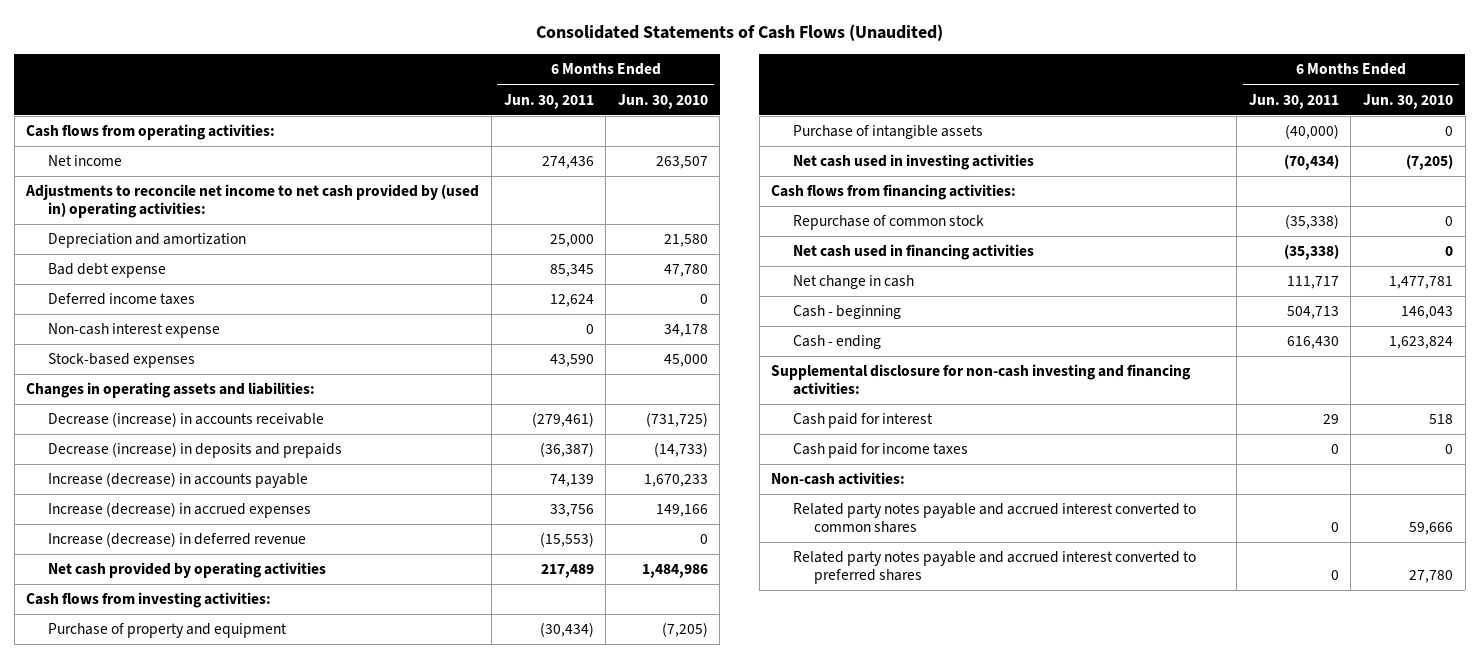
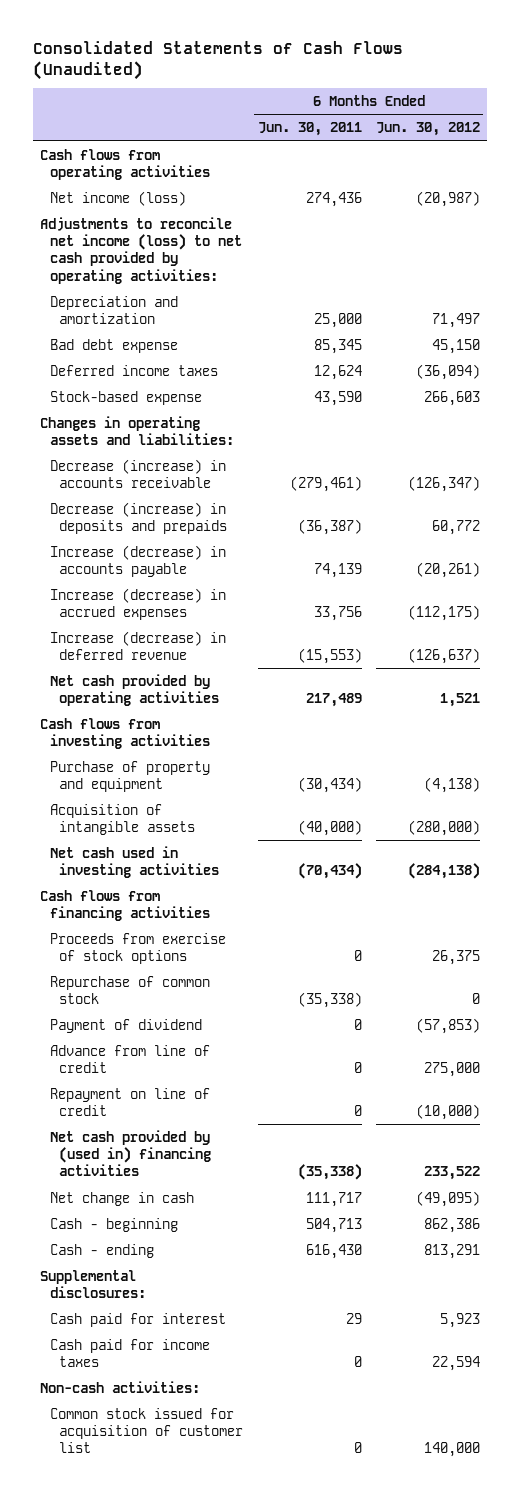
- | 6 Months Ended Jun. 30, 2011 | 6 Months Ended Jun. 30, 2010
+ | 6 Months Ended Jun. 30, 2011 | 6 Months Ended Jun. 30, 2012
- Cash flows from operating activities:
- Net income | 274,436 | 263,507
- Adjustments to reconcile net income to net cash provided by (used in) operating activities:
+ Cash flows from operating activities
+ Net income (loss) | 274,436 | (20,987)
+ Adjustments to reconcile net income (loss) to net cash provided by operating activities:
- Non-cash interest expense | 0 | 34,178
- Stock-based expenses | 43,590 | 45,000
+ Stock-based expense | 43,590 | 266,603
- Cash flows from investing activities:
+ Cash flows from investing activities
- Purchase of intangible assets | (40,000) | 0
+ Acquisition of intangible assets | (40,000) | (280,000)
- Cash flows from financing activities:
+ Cash flows from financing activities
+ Proceeds from exercise of stock options | 0 | 26,375
- Net cash used in financing activities | (35,338) | 0
+ Payment of dividend | 0 | (57,853)
+ Advance from line of credit | 0 | 275,000
+ Repayment on line of credit | 0 | (10,000)
+ Net cash provided by (used in) financing activities | (35,338) | 233,522
- Supplemental disclosure for non-cash investing and financing activities:
+ Supplemental disclosures:
- Related party notes payable and accrued interest converted to common shares | 0 | 59,666
- Related party notes payable and accrued interest converted to preferred shares | 0 | 27,780
+ Common stock issued for acquisition of customer list | 0 | 140,000

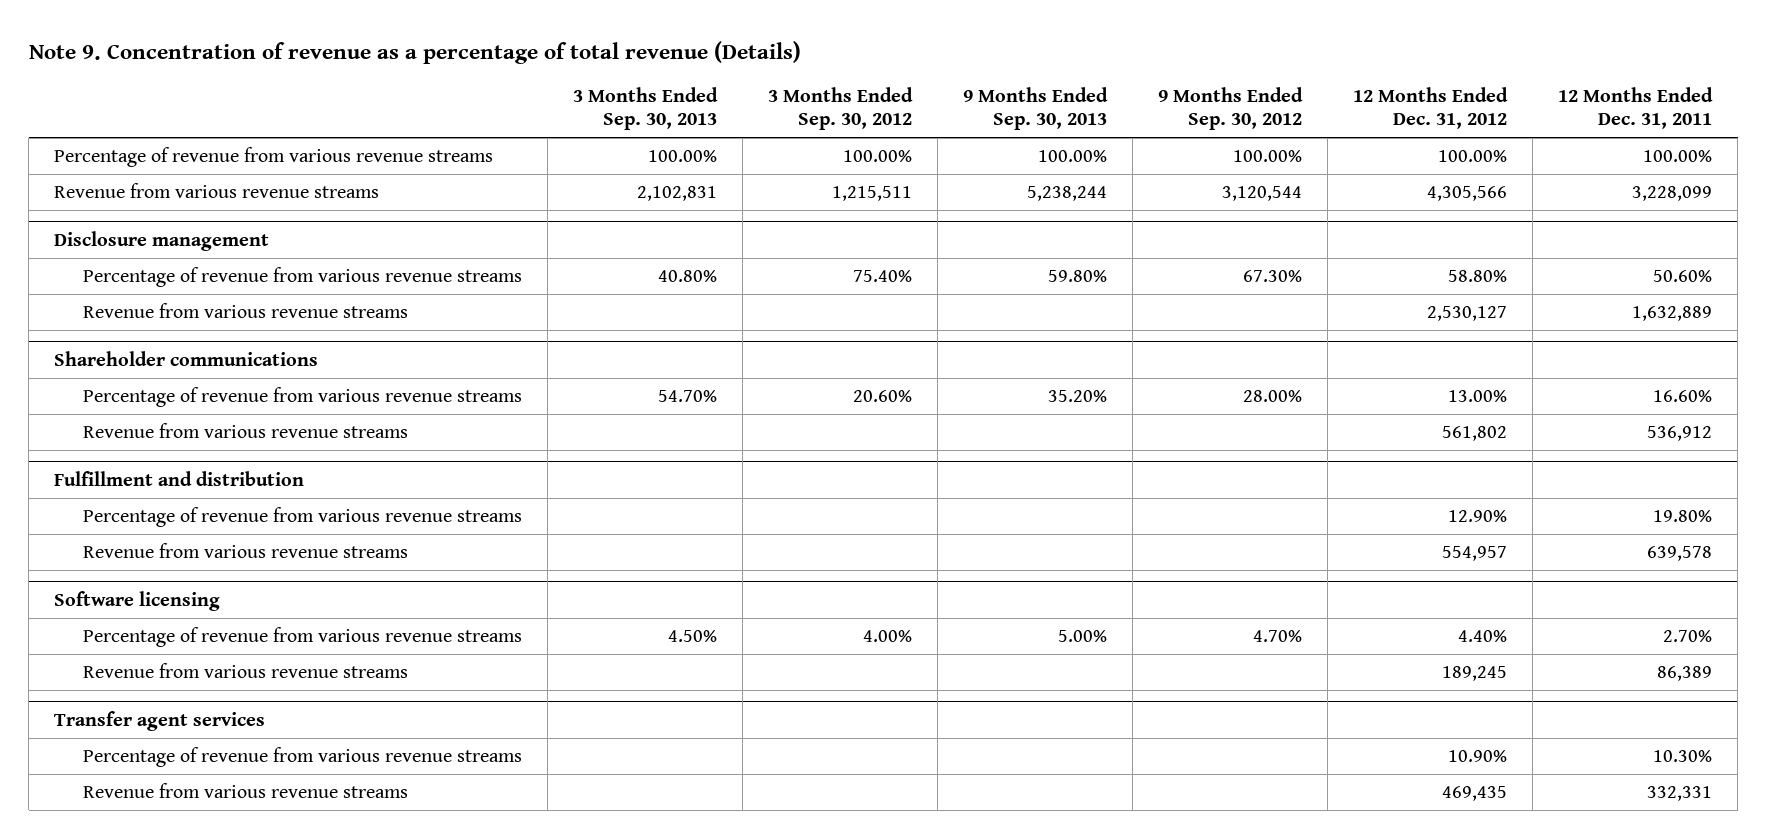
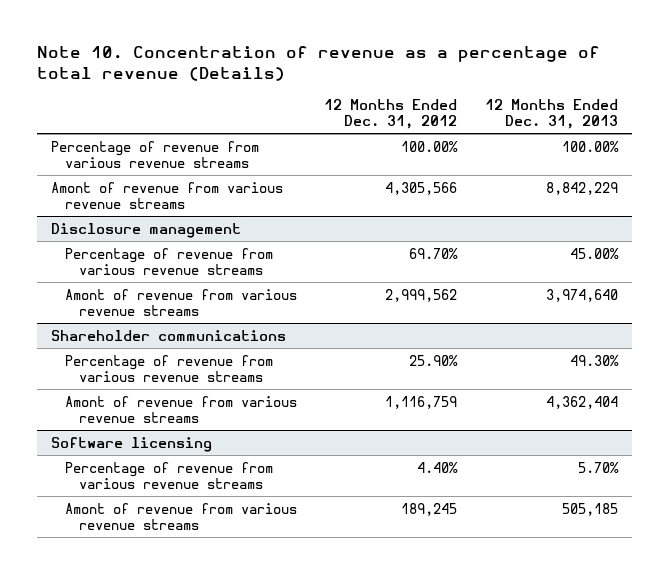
- Note 9. Concentration of revenue as a percentage of total revenue (Details)
+ Note 10. Concentration of revenue as a percentage of total revenue (Details)
- | 3 Months Ended Sep. 30, 2013 | 3 Months Ended Sep. 30, 2012 | 9 Months Ended Sep. 30, 2013 | 9 Months Ended Sep. 30, 2012 | 12 Months Ended Dec. 31, 2012 | 12 Months Ended Dec. 31, 2011
+ | 12 Months Ended Dec. 31, 2012 | 12 Months Ended Dec. 31, 2013
- Revenue from various revenue streams | 2,102,831 | 1,215,511 | 5,238,244 | 3,120,544 | 4,305,566 | 3,228,099
+ Amont of revenue from various revenue streams | 4,305,566 | 8,842,229
@ Disclosure management
- Percentage of revenue from various revenue streams | 40.80% | 75.40% | 59.80% | 67.30% | 58.80% | 50.60%
- Revenue from various revenue streams | | | | | 2,530,127 | 1,632,889
+ Percentage of revenue from various revenue streams | 69.70% | 45.00%
+ Amont of revenue from various revenue streams | 2,999,562 | 3,974,640
@ Shareholder communications
- Percentage of revenue from various revenue streams | 54.70% | 20.60% | 35.20% | 28.00% | 13.00% | 16.60%
- Revenue from various revenue streams | | | | | 561,802 | 536,912
- Fulfillment and distribution
- Percentage of revenue from various revenue streams | | | | | 12.90% | 19.80%
- Revenue from various revenue streams | | | | | 554,957 | 639,578
@ Shareholder communications
+ Percentage of revenue from various revenue streams | 25.90% | 49.30%
+ Amont of revenue from various revenue streams | 1,116,759 | 4,362,404
@ Software licensing
- Revenue from various revenue streams | | | | | 189,245 | 86,389
- Transfer agent services
- Percentage of revenue from various revenue streams | | | | | 10.90% | 10.30%
- Revenue from various revenue streams | | | | | 469,435 | 332,331
@ Software licensing
+ Amont of revenue from various revenue streams | 189,245 | 505,185

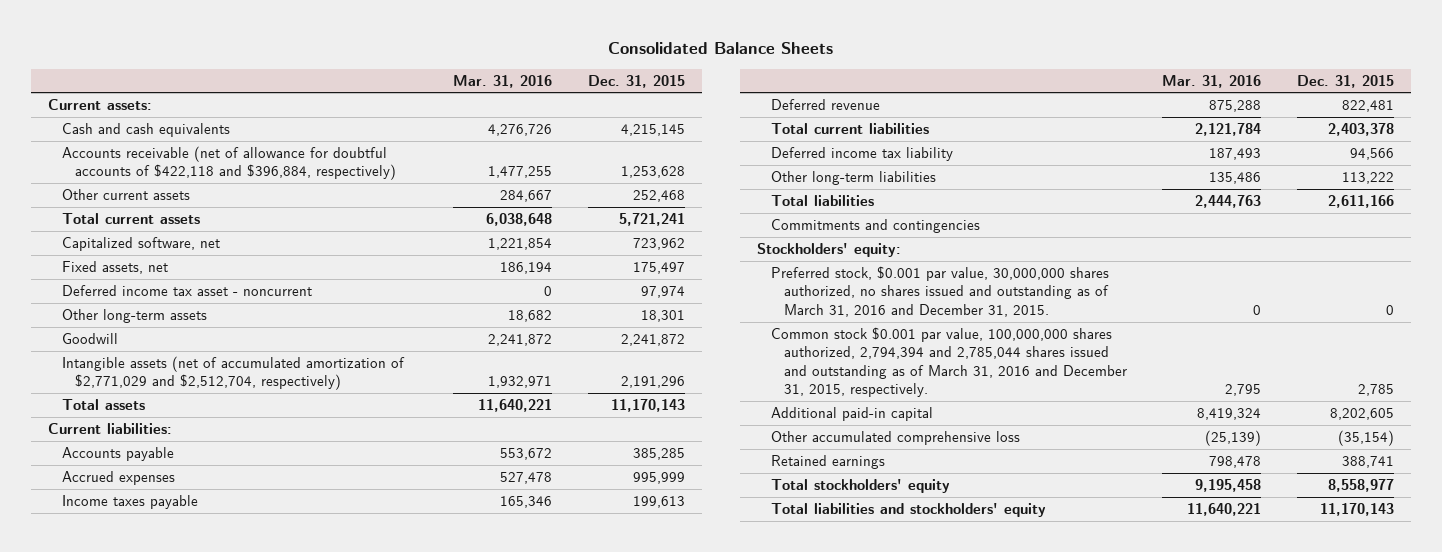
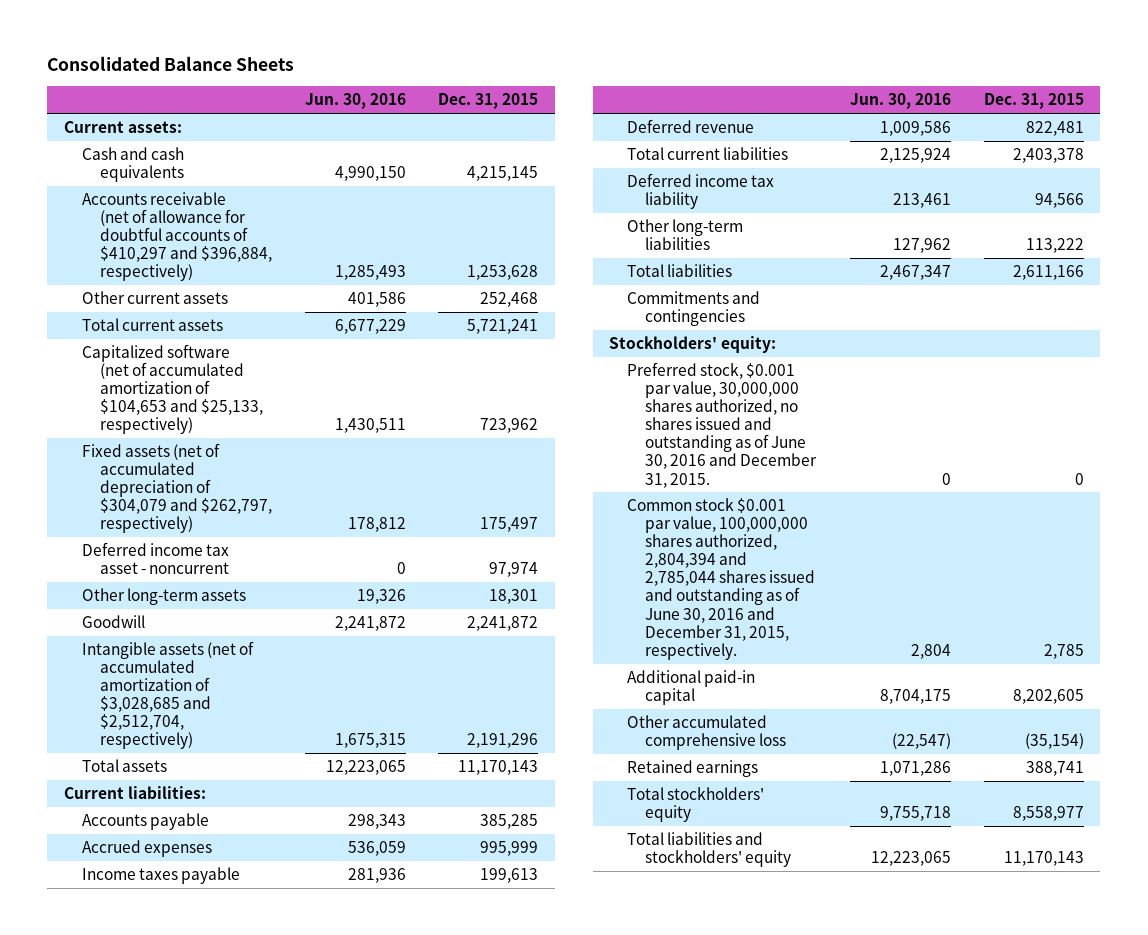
- | Mar. 31, 2016 | Dec. 31, 2015
+ | Jun. 30, 2016 | Dec. 31, 2015
- Accounts receivable (net of allowance for doubtful accounts of $422,118 and $396,884, respectively) | 1,477,255 | 1,253,628
+ Accounts receivable (net of allowance for doubtful accounts of $410,297 and $396,884, respectively) | 1,285,493 | 1,253,628
- Capitalized software, net | 1,221,854 | 723,962
- Fixed assets, net | 186,194 | 175,497
+ Capitalized software (net of accumulated amortization of $104,653 and $25,133, respectively) | 1,430,511 | 723,962
+ Fixed assets (net of accumulated depreciation of $304,079 and $262,797, respectively) | 178,812 | 175,497
- Intangible assets (net of accumulated amortization of $2,771,029 and $2,512,704, respectively) | 1,932,971 | 2,191,296
+ Intangible assets (net of accumulated amortization of $3,028,685 and $2,512,704, respectively) | 1,675,315 | 2,191,296
- Preferred stock, $0.001 par value, 30,000,000 shares authorized, no shares issued and outstanding as of March 31, 2016 and December 31, 2015. | 0 | 0
- Common stock $0.001 par value, 100,000,000 shares authorized, 2,794,394 and 2,785,044 shares issued and outstanding as of March 31, 2016 and December 31, 2015, respectively. | 2,795 | 2,785
+ Preferred stock, $0.001 par value, 30,000,000 shares authorized, no shares issued and outstanding as of June 30, 2016 and December 31, 2015. | 0 | 0
+ Common stock $0.001 par value, 100,000,000 shares authorized, 2,804,394 and 2,785,044 shares issued and outstanding as of June 30, 2016 and December 31, 2015, respectively. | 2,804 | 2,785

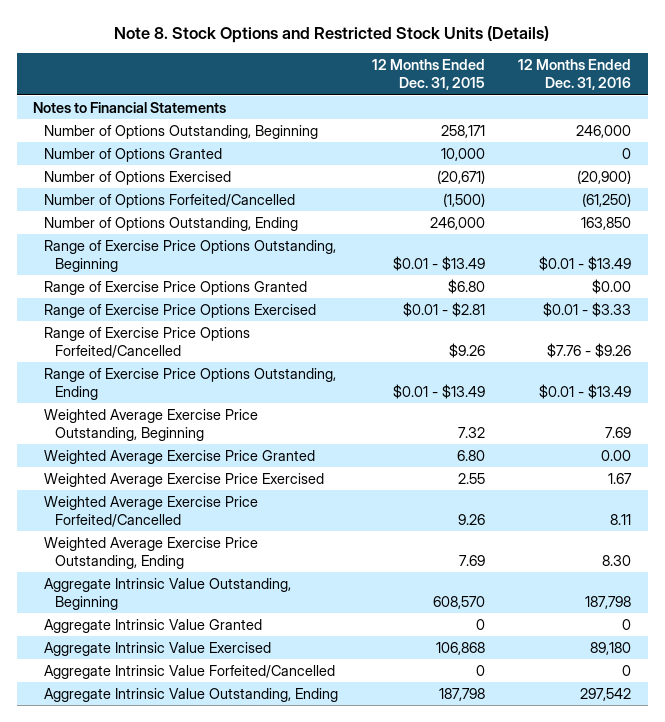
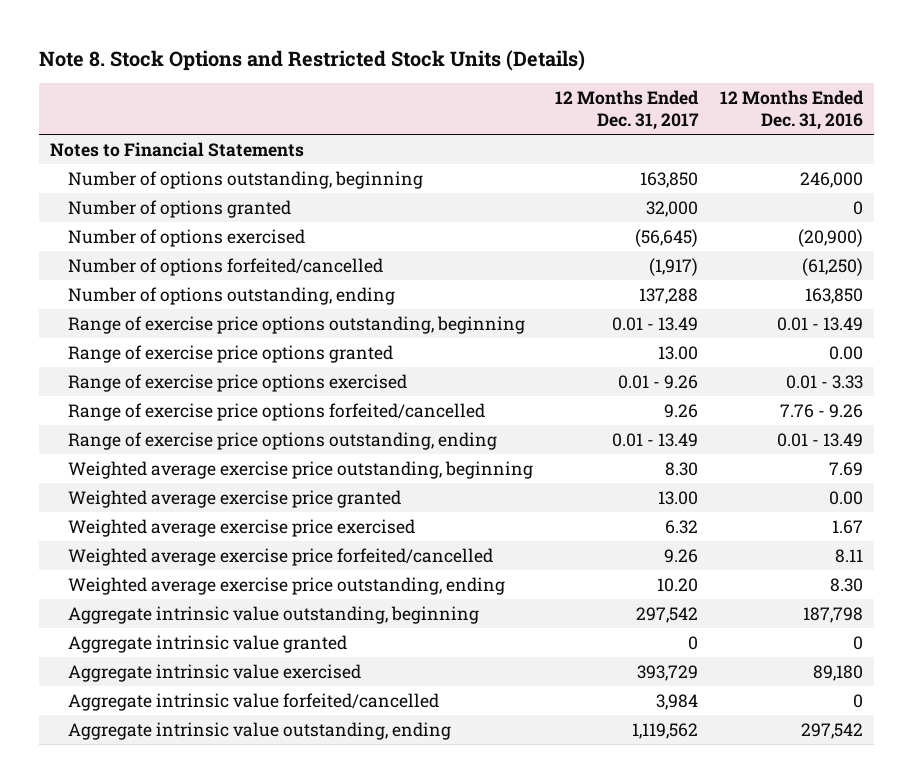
- | 12 Months Ended Dec. 31, 2015 | 12 Months Ended Dec. 31, 2016
+ | 12 Months Ended Dec. 31, 2017 | 12 Months Ended Dec. 31, 2016
- Number of Options Outstanding, Beginning | 258,171 | 246,000
- Number of Options Granted | 10,000 | 0
- Number of Options Exercised | (20,671) | (20,900)
- Number of Options Forfeited/Cancelled | (1,500) | (61,250)
- Number of Options Outstanding, Ending | 246,000 | 163,850
- Range of Exercise Price Options Outstanding, Beginning | $0.01 - $13.49 | $0.01 - $13.49
- Range of Exercise Price Options Granted | $6.80 | $0.00
- Range of Exercise Price Options Exercised | $0.01 - $2.81 | $0.01 - $3.33
- Range of Exercise Price Options Forfeited/Cancelled | $9.26 | $7.76 - $9.26
- Range of Exercise Price Options Outstanding, Ending | $0.01 - $13.49 | $0.01 - $13.49
- Weighted Average Exercise Price Outstanding, Beginning | 7.32 | 7.69
- Weighted Average Exercise Price Granted | 6.80 | 0.00
- Weighted Average Exercise Price Exercised | 2.55 | 1.67
- Weighted Average Exercise Price Forfeited/Cancelled | 9.26 | 8.11
- Weighted Average Exercise Price Outstanding, Ending | 7.69 | 8.30
- Aggregate Intrinsic Value Outstanding, Beginning | 608,570 | 187,798
- Aggregate Intrinsic Value Granted | 0 | 0
- Aggregate Intrinsic Value Exercised | 106,868 | 89,180
- Aggregate Intrinsic Value Forfeited/Cancelled | 0 | 0
- Aggregate Intrinsic Value Outstanding, Ending | 187,798 | 297,542
+ Number of options outstanding, beginning | 163,850 | 246,000
+ Number of options granted | 32,000 | 0
+ Number of options exercised | (56,645) | (20,900)
+ Number of options forfeited/cancelled | (1,917) | (61,250)
+ Number of options outstanding, ending | 137,288 | 163,850
+ Range of exercise price options outstanding, beginning | 0.01 - 13.49 | 0.01 - 13.49
+ Range of exercise price options granted | 13.00 | 0.00
+ Range of exercise price options exercised | 0.01 - 9.26 | 0.01 - 3.33
+ Range of exercise price options forfeited/cancelled | 9.26 | 7.76 - 9.26
+ Range of exercise price options outstanding, ending | 0.01 - 13.49 | 0.01 - 13.49
+ Weighted average exercise price outstanding, beginning | 8.30 | 7.69
+ Weighted average exercise price granted | 13.00 | 0.00
+ Weighted average exercise price exercised | 6.32 | 1.67
+ Weighted average exercise price forfeited/cancelled | 9.26 | 8.11
+ Weighted average exercise price outstanding, ending | 10.20 | 8.30
+ Aggregate intrinsic value outstanding, beginning | 297,542 | 187,798
+ Aggregate intrinsic value granted | 0 | 0
+ Aggregate intrinsic value exercised | 393,729 | 89,180
+ Aggregate intrinsic value forfeited/cancelled | 3,984 | 0
+ Aggregate intrinsic value outstanding, ending | 1,119,562 | 297,542

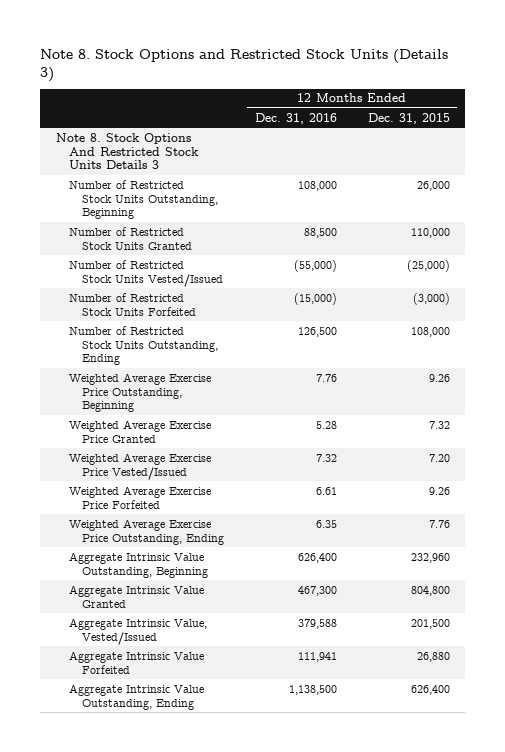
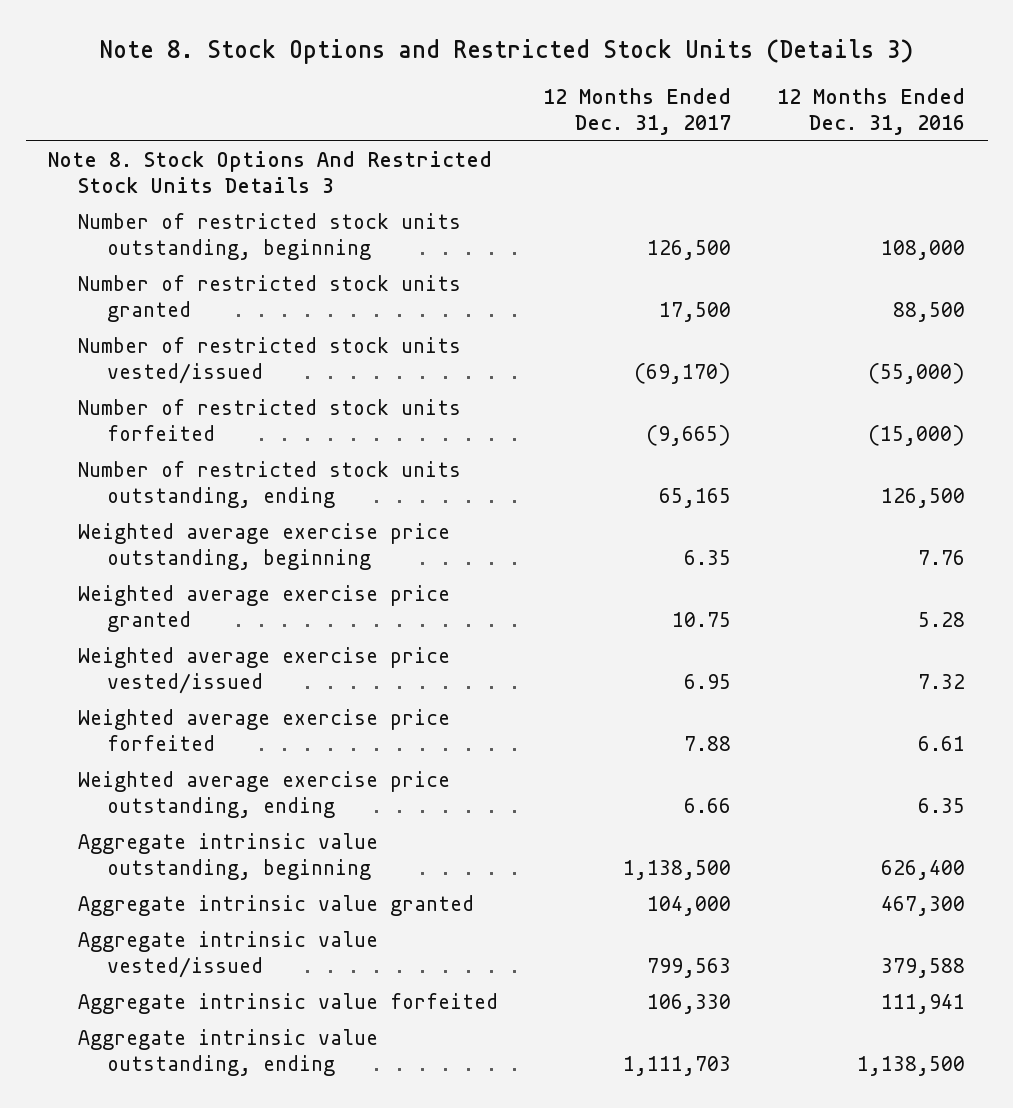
- | 12 Months Ended Dec. 31, 2016 | 12 Months Ended Dec. 31, 2015
+ | 12 Months Ended Dec. 31, 2017 | 12 Months Ended Dec. 31, 2016
- Number of Restricted Stock Units Outstanding, Beginning | 108,000 | 26,000
- Number of Restricted Stock Units Granted | 88,500 | 110,000
- Number of Restricted Stock Units Vested/Issued | (55,000) | (25,000)
- Number of Restricted Stock Units Forfeited | (15,000) | (3,000)
- Number of Restricted Stock Units Outstanding, Ending | 126,500 | 108,000
- Weighted Average Exercise Price Outstanding, Beginning | 7.76 | 9.26
- Weighted Average Exercise Price Granted | 5.28 | 7.32
- Weighted Average Exercise Price Vested/Issued | 7.32 | 7.20
- Weighted Average Exercise Price Forfeited | 6.61 | 9.26
- Weighted Average Exercise Price Outstanding, Ending | 6.35 | 7.76
- Aggregate Intrinsic Value Outstanding, Beginning | 626,400 | 232,960
- Aggregate Intrinsic Value Granted | 467,300 | 804,800
- Aggregate Intrinsic Value, Vested/Issued | 379,588 | 201,500
- Aggregate Intrinsic Value Forfeited | 111,941 | 26,880
- Aggregate Intrinsic Value Outstanding, Ending | 1,138,500 | 626,400
+ Number of restricted stock units outstanding, beginning | 126,500 | 108,000
+ Number of restricted stock units granted | 17,500 | 88,500
+ Number of restricted stock units vested/issued | (69,170) | (55,000)
+ Number of restricted stock units forfeited | (9,665) | (15,000)
+ Number of restricted stock units outstanding, ending | 65,165 | 126,500
+ Weighted average exercise price outstanding, beginning | 6.35 | 7.76
+ Weighted average exercise price granted | 10.75 | 5.28
+ Weighted average exercise price vested/issued | 6.95 | 7.32
+ Weighted average exercise price forfeited | 7.88 | 6.61
+ Weighted average exercise price outstanding, ending | 6.66 | 6.35
+ Aggregate intrinsic value outstanding, beginning | 1,138,500 | 626,400
+ Aggregate intrinsic value granted | 104,000 | 467,300
+ Aggregate intrinsic value vested/issued | 799,563 | 379,588
+ Aggregate intrinsic value forfeited | 106,330 | 111,941
+ Aggregate intrinsic value outstanding, ending | 1,111,703 | 1,138,500

